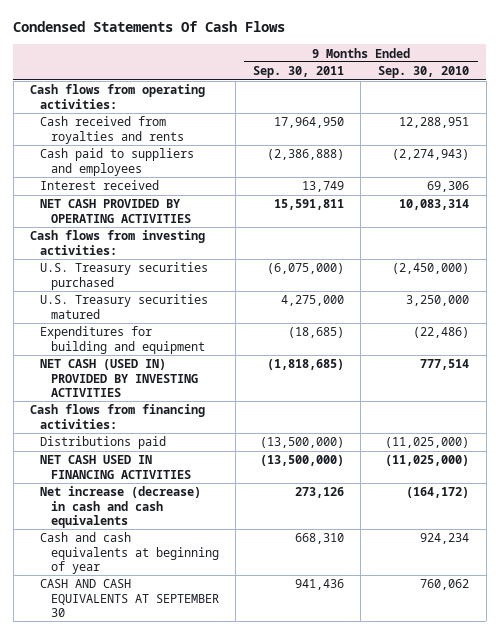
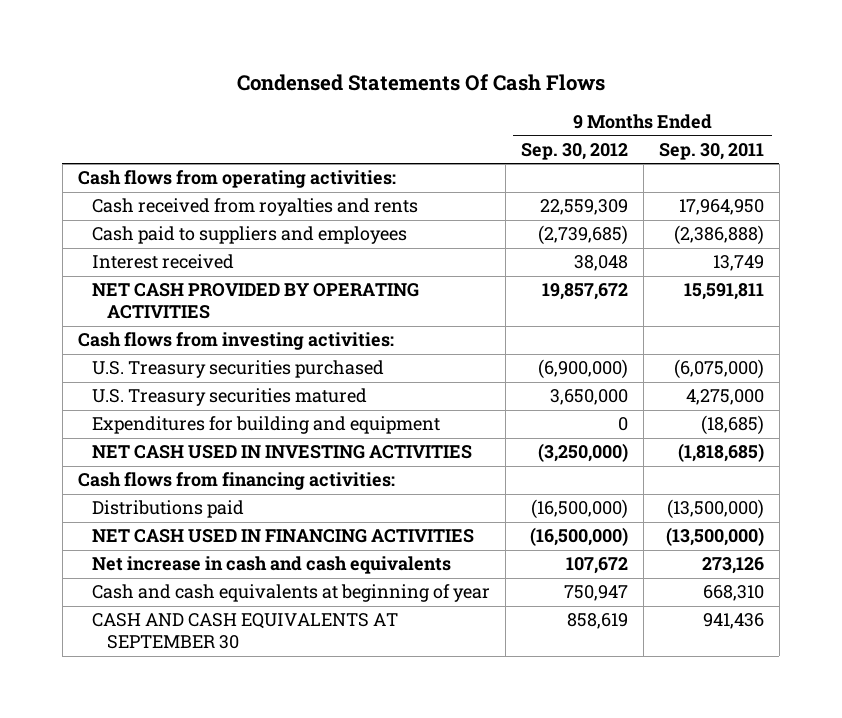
- | 9 Months Ended Sep. 30, 2011 | 9 Months Ended Sep. 30, 2010
+ | 9 Months Ended Sep. 30, 2012 | 9 Months Ended Sep. 30, 2011
- NET CASH (USED IN) PROVIDED BY INVESTING ACTIVITIES | (1,818,685) | 777,514
+ NET CASH USED IN INVESTING ACTIVITIES | (3,250,000) | (1,818,685)
- Net increase (decrease) in cash and cash equivalents | 273,126 | (164,172)
+ Net increase in cash and cash equivalents | 107,672 | 273,126

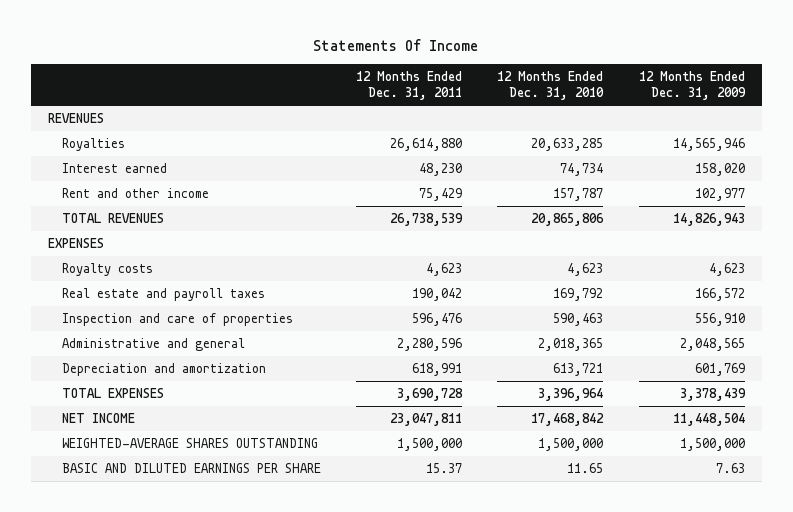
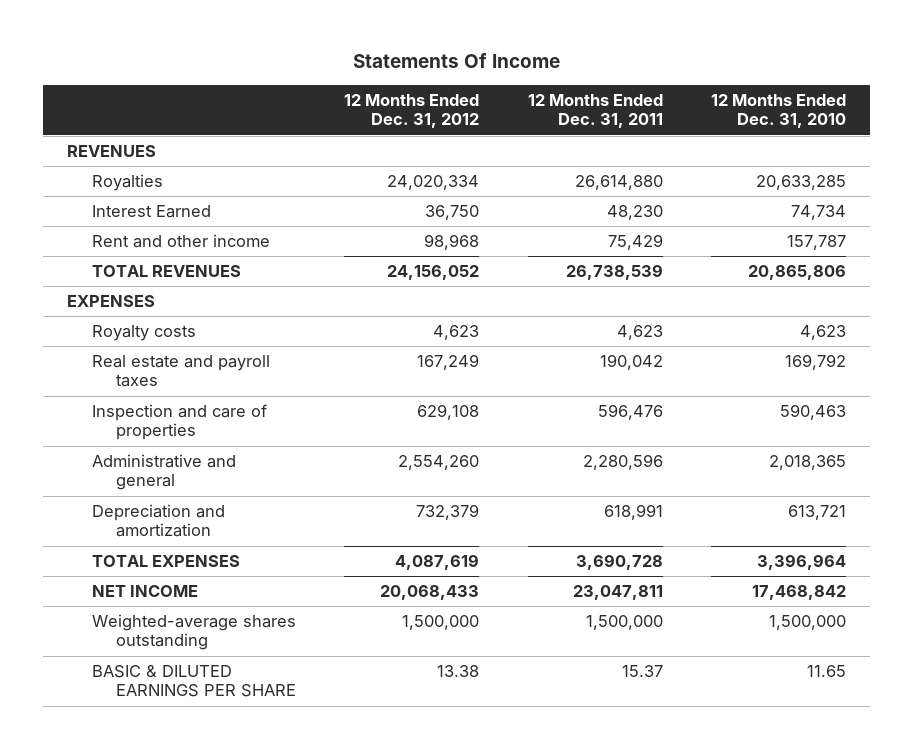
- | 12 Months Ended Dec. 31, 2011 | 12 Months Ended Dec. 31, 2010 | 12 Months Ended Dec. 31, 2009
+ | 12 Months Ended Dec. 31, 2012 | 12 Months Ended Dec. 31, 2011 | 12 Months Ended Dec. 31, 2010
- Interest earned | 48,230 | 74,734 | 158,020
+ Interest Earned | 36,750 | 48,230 | 74,734
- WEIGHTED-AVERAGE SHARES OUTSTANDING | 1,500,000 | 1,500,000 | 1,500,000
- BASIC AND DILUTED EARNINGS PER SHARE | 15.37 | 11.65 | 7.63
+ Weighted-average shares outstanding | 1,500,000 | 1,500,000 | 1,500,000
+ BASIC & DILUTED EARNINGS PER SHARE | 13.38 | 15.37 | 11.65

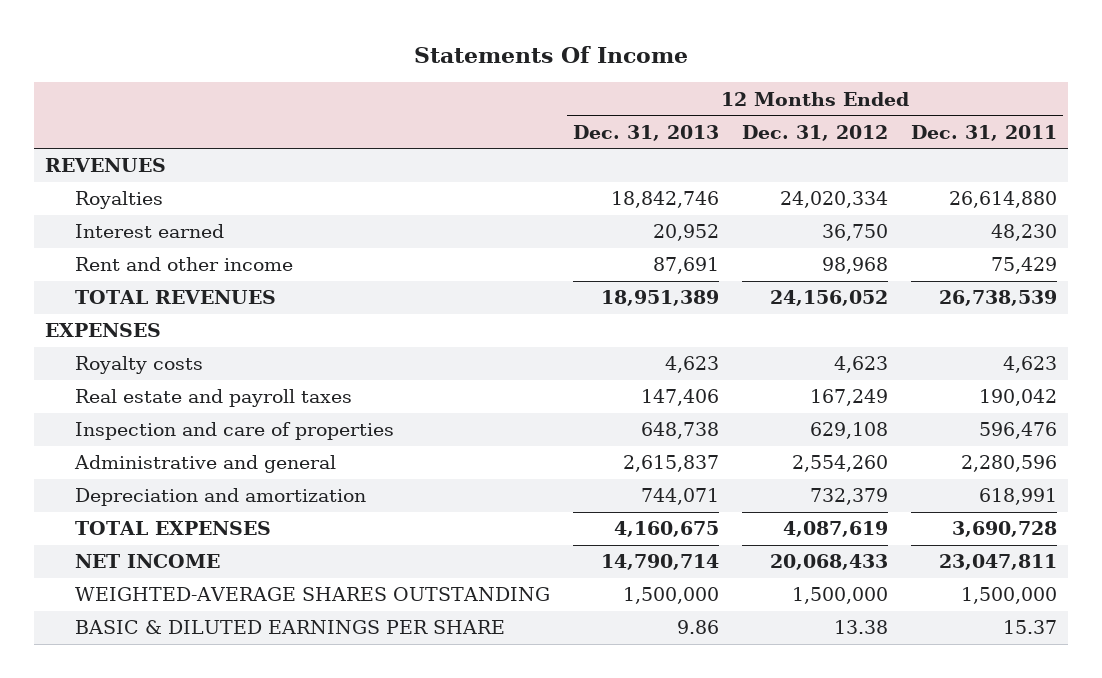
- | 12 Months Ended Dec. 31, 2012 | 12 Months Ended Dec. 31, 2011 | 12 Months Ended Dec. 31, 2010
+ | 12 Months Ended Dec. 31, 2013 | 12 Months Ended Dec. 31, 2012 | 12 Months Ended Dec. 31, 2011
- Interest Earned | 36,750 | 48,230 | 74,734
+ Interest earned | 20,952 | 36,750 | 48,230
- Weighted-average shares outstanding | 1,500,000 | 1,500,000 | 1,500,000
+ WEIGHTED-AVERAGE SHARES OUTSTANDING | 1,500,000 | 1,500,000 | 1,500,000

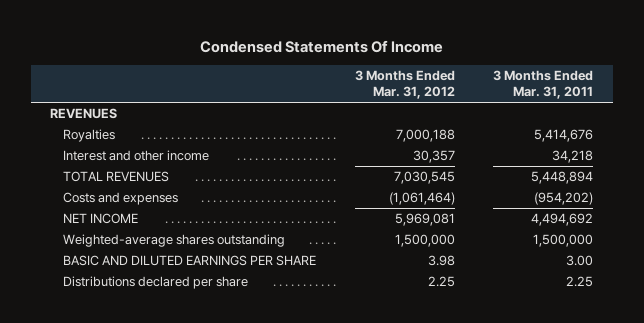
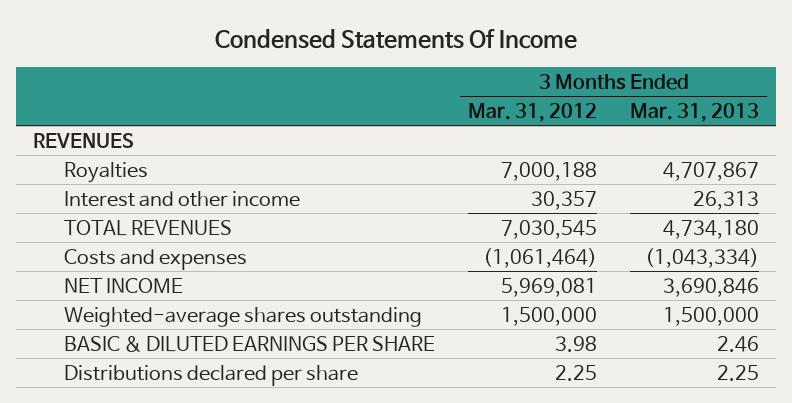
- | 3 Months Ended Mar. 31, 2012 | 3 Months Ended Mar. 31, 2011
+ | 3 Months Ended Mar. 31, 2012 | 3 Months Ended Mar. 31, 2013
- BASIC AND DILUTED EARNINGS PER SHARE | 3.98 | 3.00
+ BASIC & DILUTED EARNINGS PER SHARE | 3.98 | 2.46

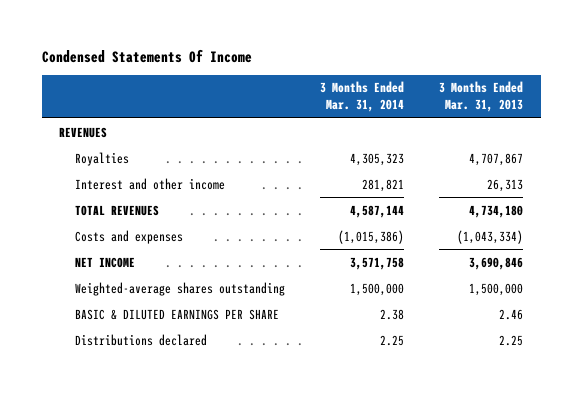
- | 3 Months Ended Mar. 31, 2012 | 3 Months Ended Mar. 31, 2013
+ | 3 Months Ended Mar. 31, 2014 | 3 Months Ended Mar. 31, 2013
- Distributions declared per share | 2.25 | 2.25
+ Distributions declared | 2.25 | 2.25

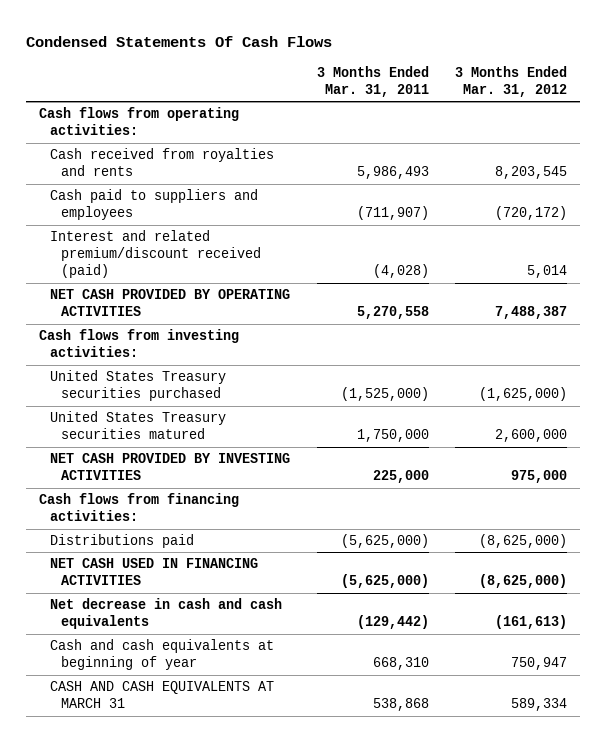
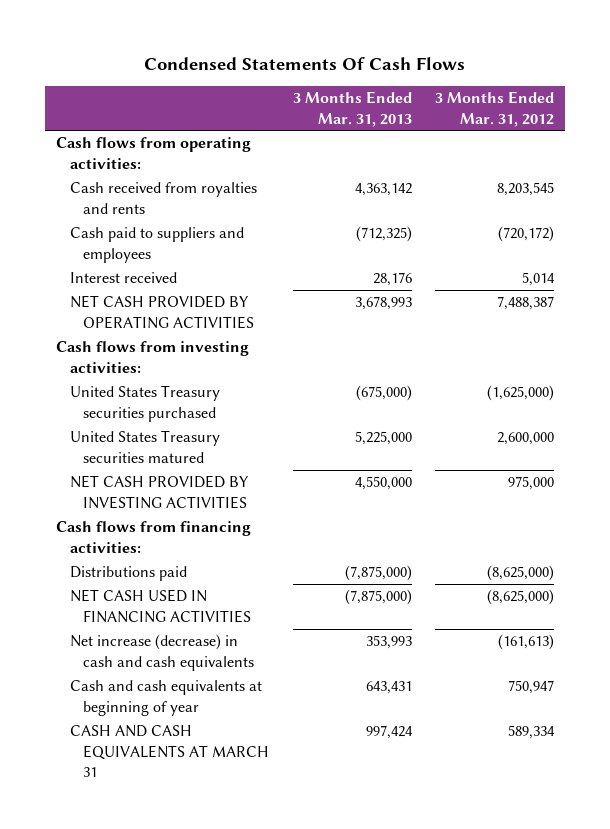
- | 3 Months Ended Mar. 31, 2011 | 3 Months Ended Mar. 31, 2012
+ | 3 Months Ended Mar. 31, 2013 | 3 Months Ended Mar. 31, 2012
- Interest and related premium/discount received (paid) | (4,028) | 5,014
+ Interest received | 28,176 | 5,014
- Net decrease in cash and cash equivalents | (129,442) | (161,613)
+ Net increase (decrease) in cash and cash equivalents | 353,993 | (161,613)

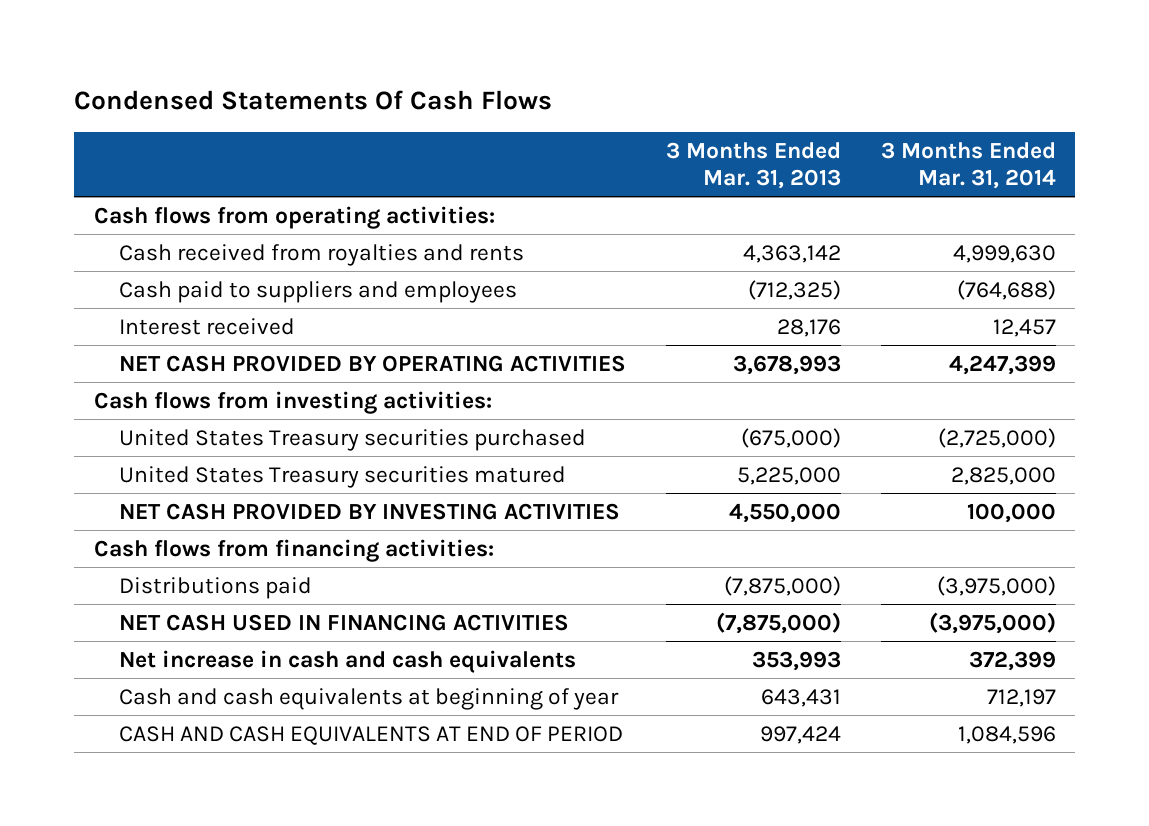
- | 3 Months Ended Mar. 31, 2013 | 3 Months Ended Mar. 31, 2012
+ | 3 Months Ended Mar. 31, 2013 | 3 Months Ended Mar. 31, 2014
- Net increase (decrease) in cash and cash equivalents | 353,993 | (161,613)
+ Net increase in cash and cash equivalents | 353,993 | 372,399
- CASH AND CASH EQUIVALENTS AT MARCH 31 | 997,424 | 589,334
+ CASH AND CASH EQUIVALENTS AT END OF PERIOD | 997,424 | 1,084,596

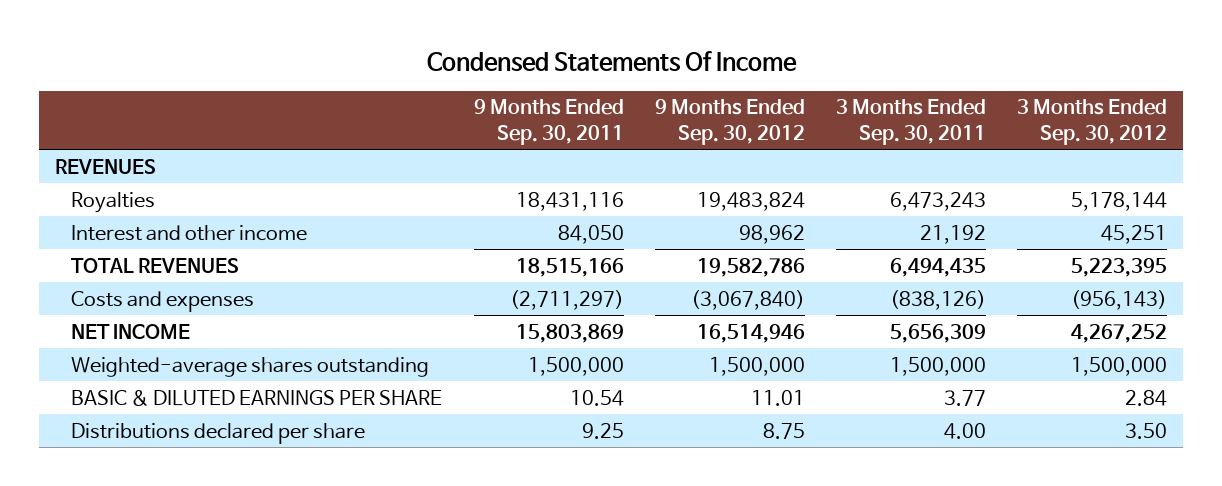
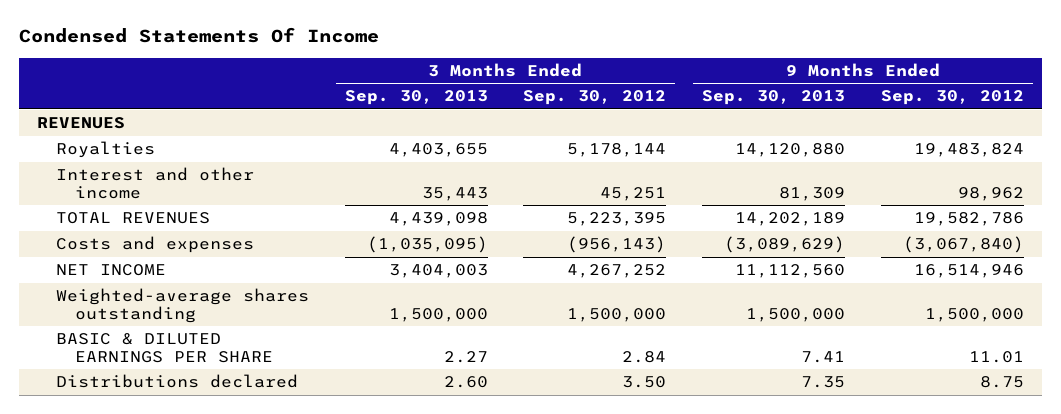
- | 9 Months Ended Sep. 30, 2011 | 9 Months Ended Sep. 30, 2012 | 3 Months Ended Sep. 30, 2011 | 3 Months Ended Sep. 30, 2012
+ | 3 Months Ended Sep. 30, 2013 | 3 Months Ended Sep. 30, 2012 | 9 Months Ended Sep. 30, 2013 | 9 Months Ended Sep. 30, 2012
- Distributions declared per share | 9.25 | 8.75 | 4.00 | 3.50
+ Distributions declared | 2.60 | 3.50 | 7.35 | 8.75

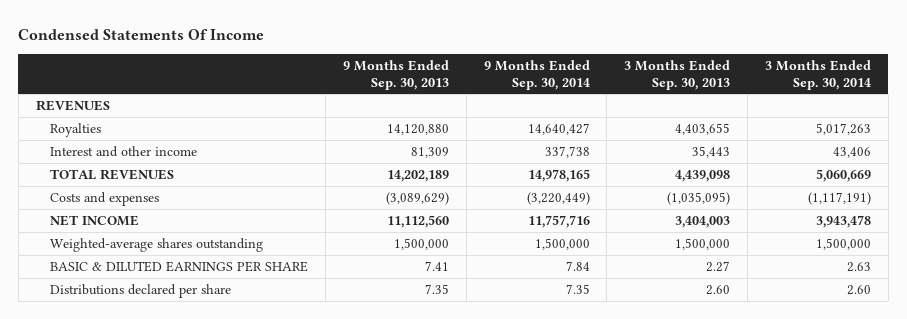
- | 3 Months Ended Sep. 30, 2013 | 3 Months Ended Sep. 30, 2012 | 9 Months Ended Sep. 30, 2013 | 9 Months Ended Sep. 30, 2012
+ | 9 Months Ended Sep. 30, 2013 | 9 Months Ended Sep. 30, 2014 | 3 Months Ended Sep. 30, 2013 | 3 Months Ended Sep. 30, 2014
- Distributions declared | 2.60 | 3.50 | 7.35 | 8.75
+ Distributions declared per share | 7.35 | 7.35 | 2.60 | 2.60

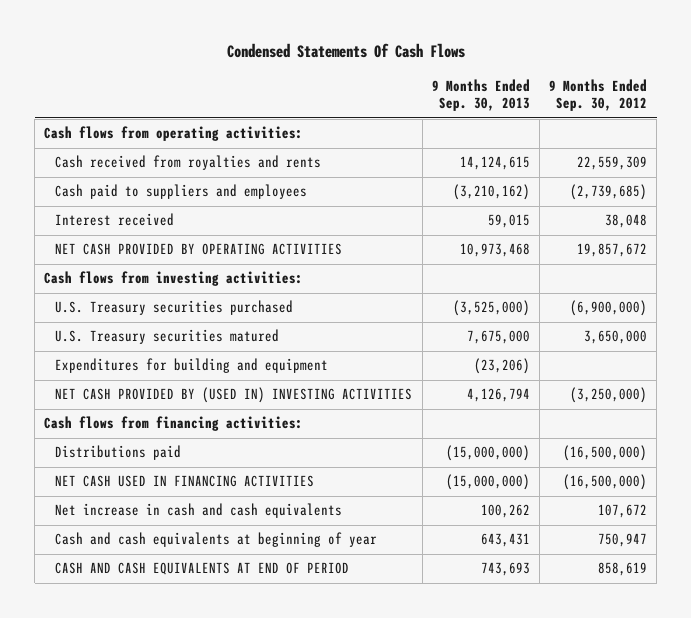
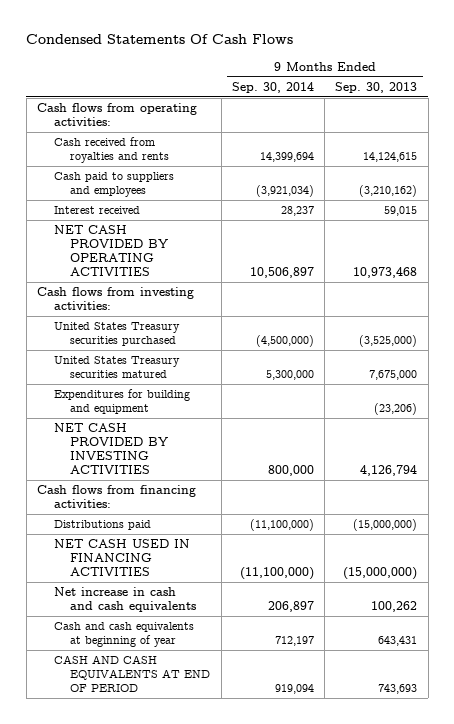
- | 9 Months Ended Sep. 30, 2013 | 9 Months Ended Sep. 30, 2012
+ | 9 Months Ended Sep. 30, 2014 | 9 Months Ended Sep. 30, 2013
- U.S. Treasury securities purchased | (3,525,000) | (6,900,000)
- U.S. Treasury securities matured | 7,675,000 | 3,650,000
+ United States Treasury securities purchased | (4,500,000) | (3,525,000)
+ United States Treasury securities matured | 5,300,000 | 7,675,000
- NET CASH PROVIDED BY (USED IN) INVESTING ACTIVITIES | 4,126,794 | (3,250,000)
+ NET CASH PROVIDED BY INVESTING ACTIVITIES | 800,000 | 4,126,794

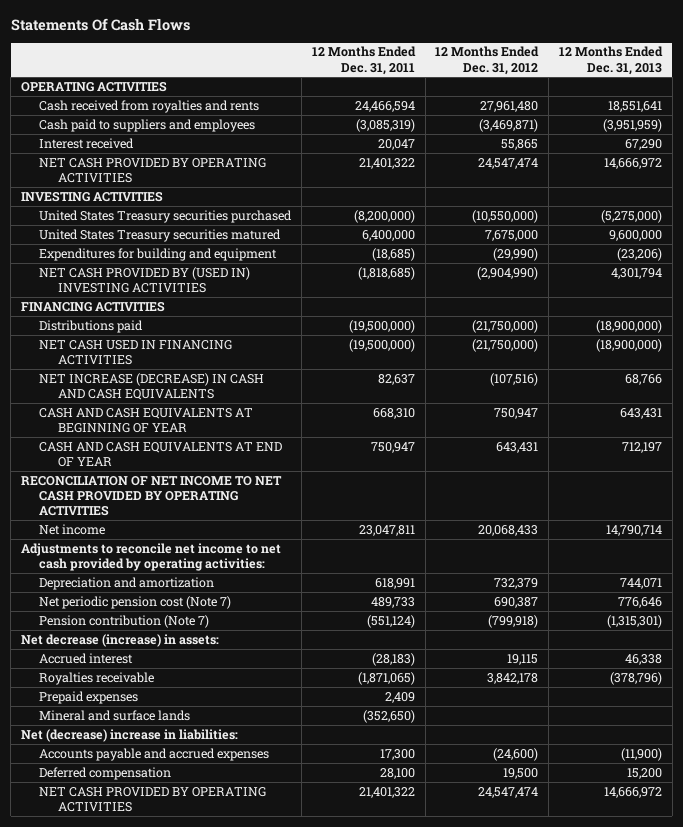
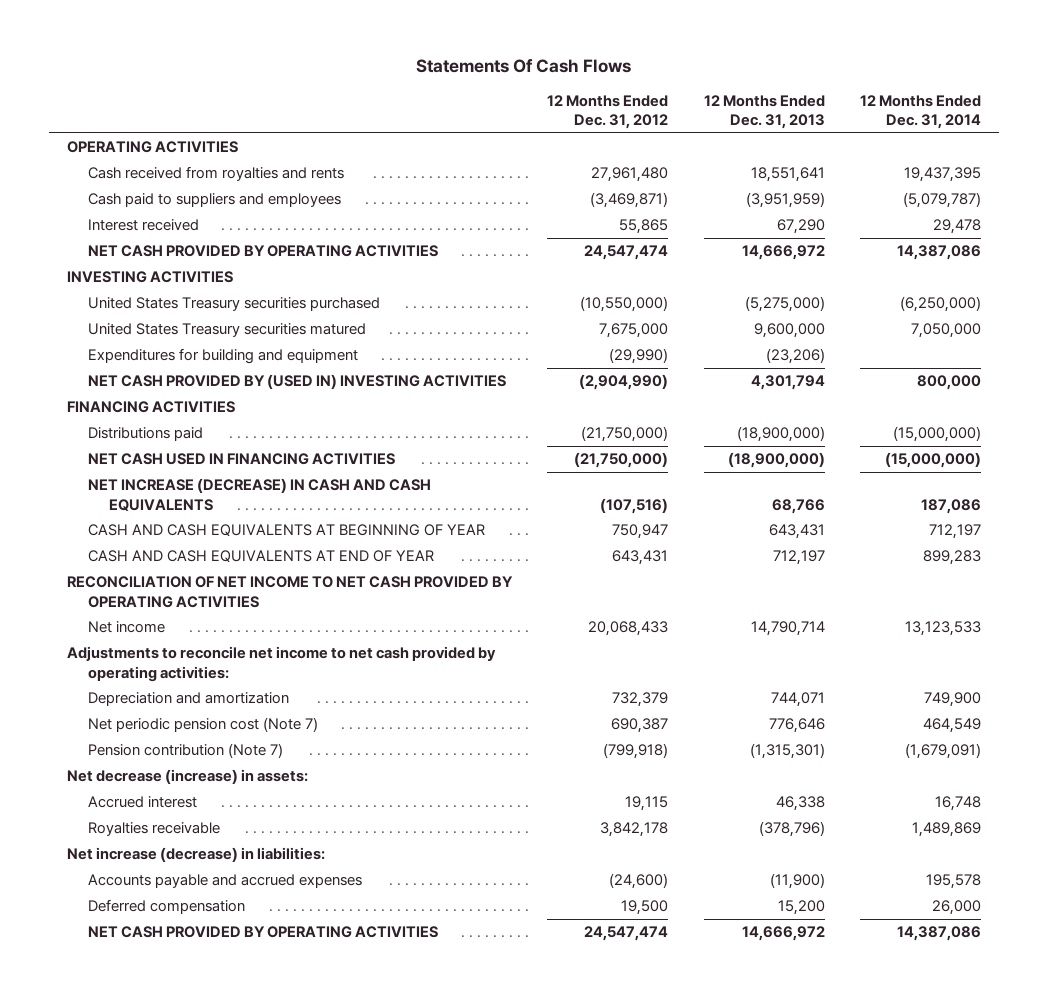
- | 12 Months Ended Dec. 31, 2011 | 12 Months Ended Dec. 31, 2012 | 12 Months Ended Dec. 31, 2013
+ | 12 Months Ended Dec. 31, 2012 | 12 Months Ended Dec. 31, 2013 | 12 Months Ended Dec. 31, 2014
- Prepaid expenses | 2,409 | |
- Mineral and surface lands | (352,650) | |
- Net (decrease) increase in liabilities:
+ Net increase (decrease) in liabilities:

